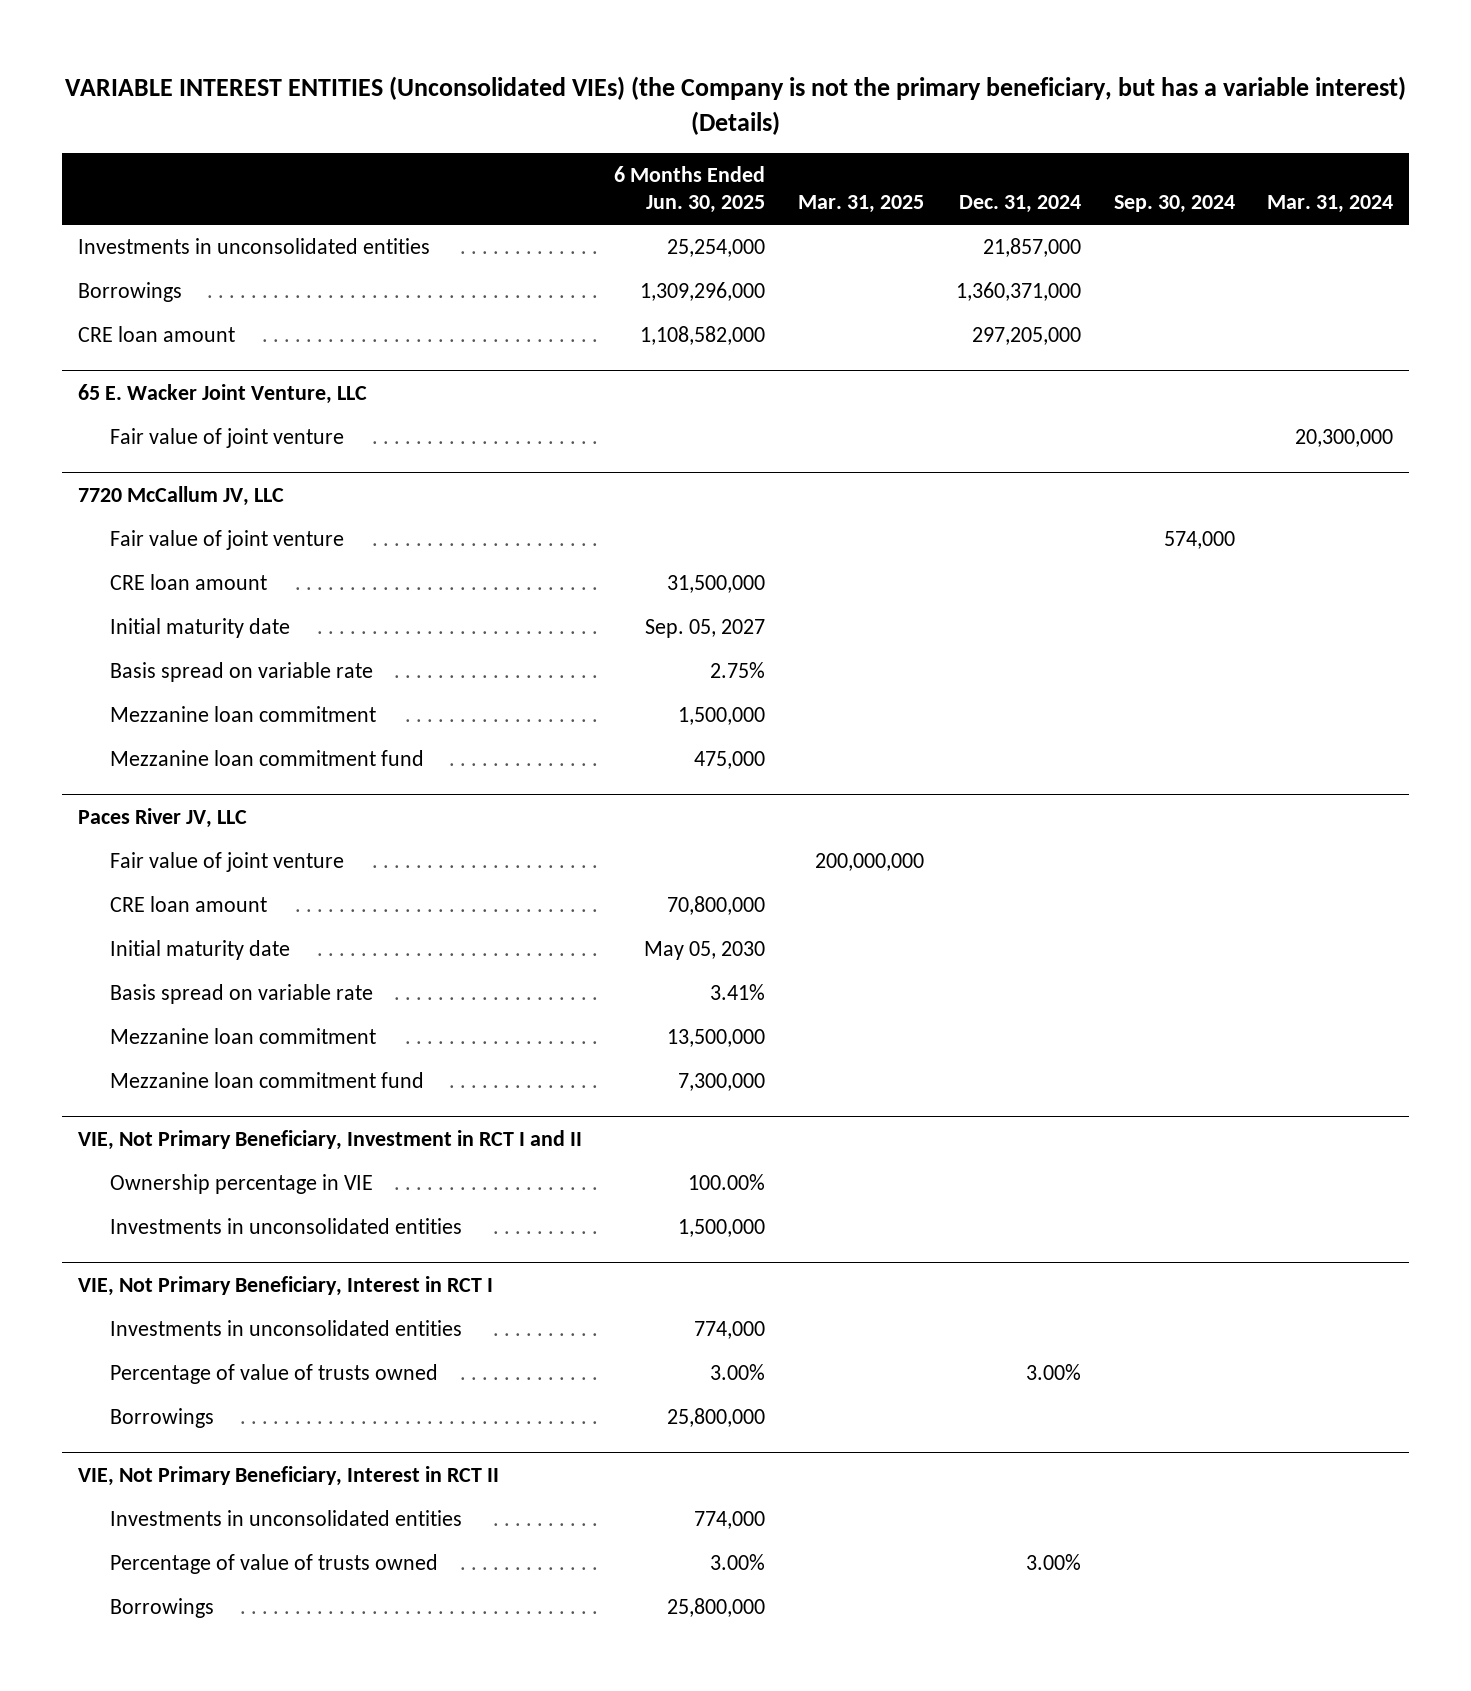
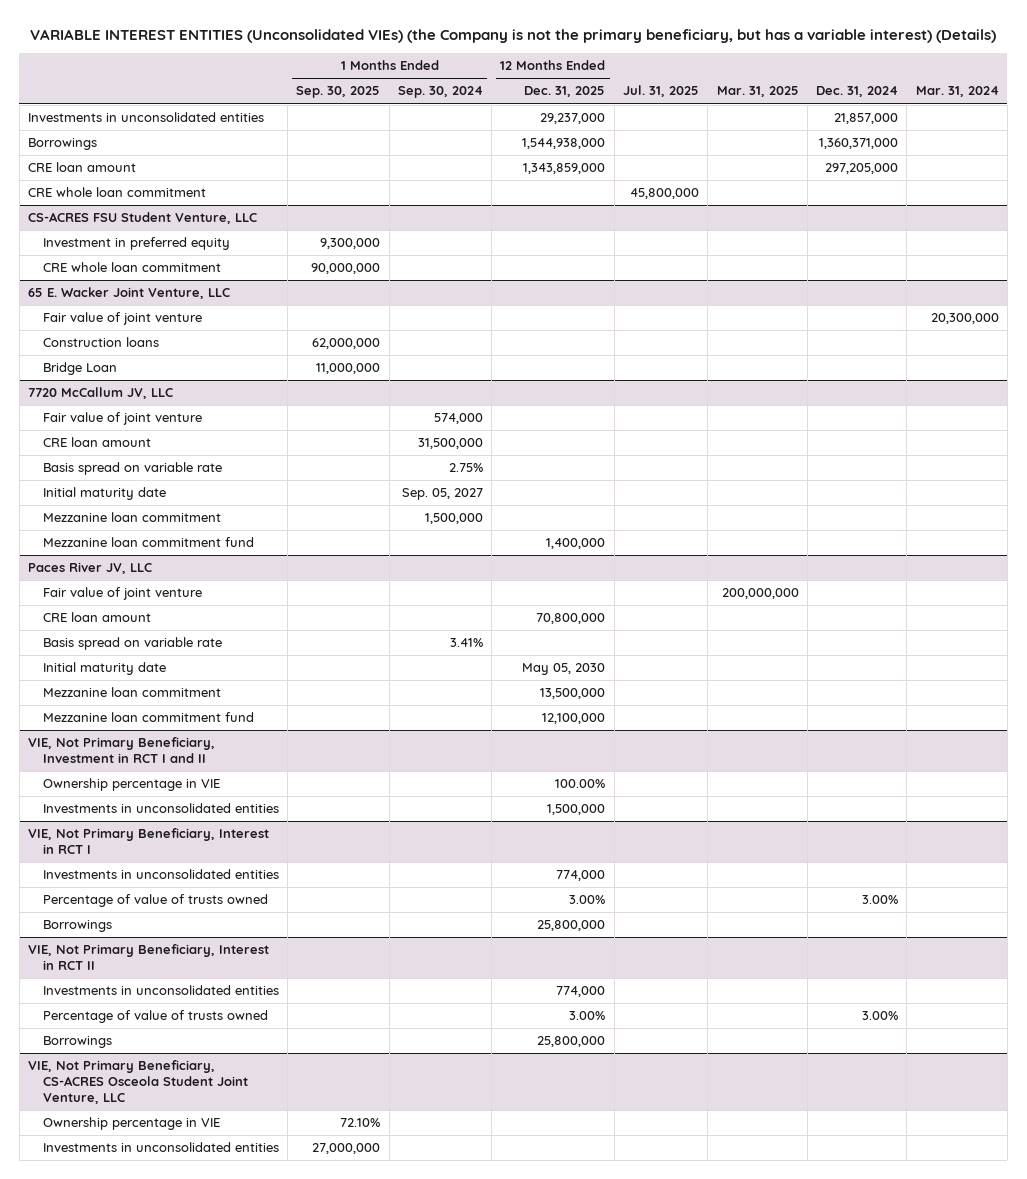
- | 6 Months Ended Jun. 30, 2025 | Mar. 31, 2025 | Dec. 31, 2024 | Sep. 30, 2024 | Mar. 31, 2024
+ | 1 Months Ended Sep. 30, 2025 | 1 Months Ended Sep. 30, 2024 | 12 Months Ended Dec. 31, 2025 | Jul. 31, 2025 | Mar. 31, 2025 | Dec. 31, 2024 | Mar. 31, 2024
+ CRE whole loan commitment | | | | 45,800,000 | | |
+ CS-ACRES FSU Student Venture, LLC
+ Investment in preferred equity | 9,300,000 | | | | | |
+ CRE whole loan commitment | 90,000,000 | | | | | |
@ 65 E. Wacker Joint Venture, LLC
+ Construction loans | 62,000,000 | | | | | |
+ Bridge Loan | 11,000,000 | | | | | |
@ 7720 McCallum JV, LLC
moved down: Initial maturity date | | Sep. 05, 2027 | | | | |
@ Paces River JV, LLC
moved down: Initial maturity date | | | May 05, 2030 | | | |
+ VIE, Not Primary Beneficiary, CS-ACRES Osceola Student Joint Venture, LLC
+ Ownership percentage in VIE | 72.10% | | | | | |
+ Investments in unconsolidated entities | 27,000,000 | | | | | |

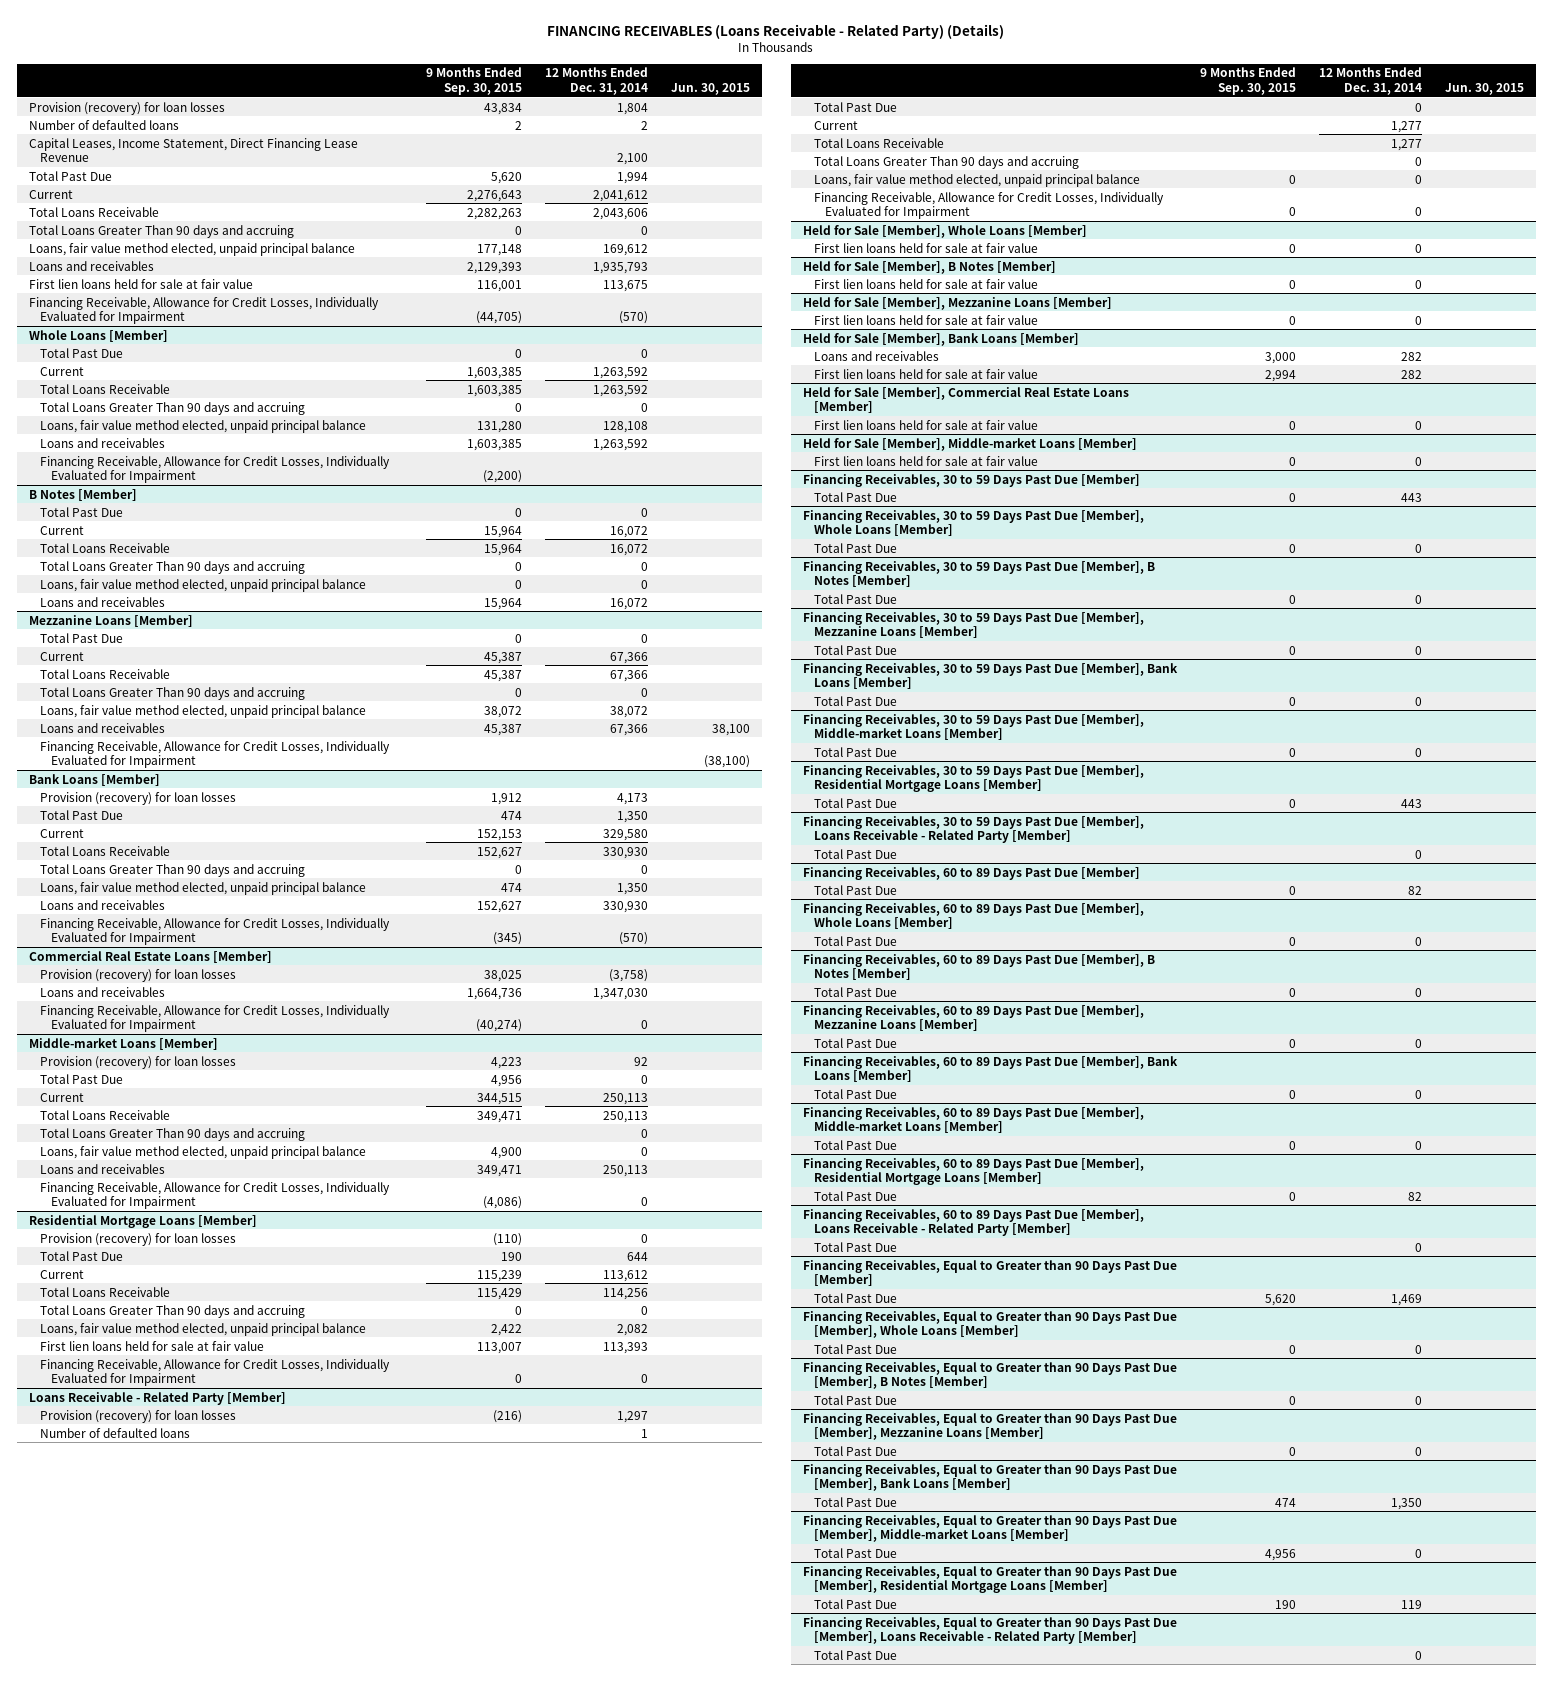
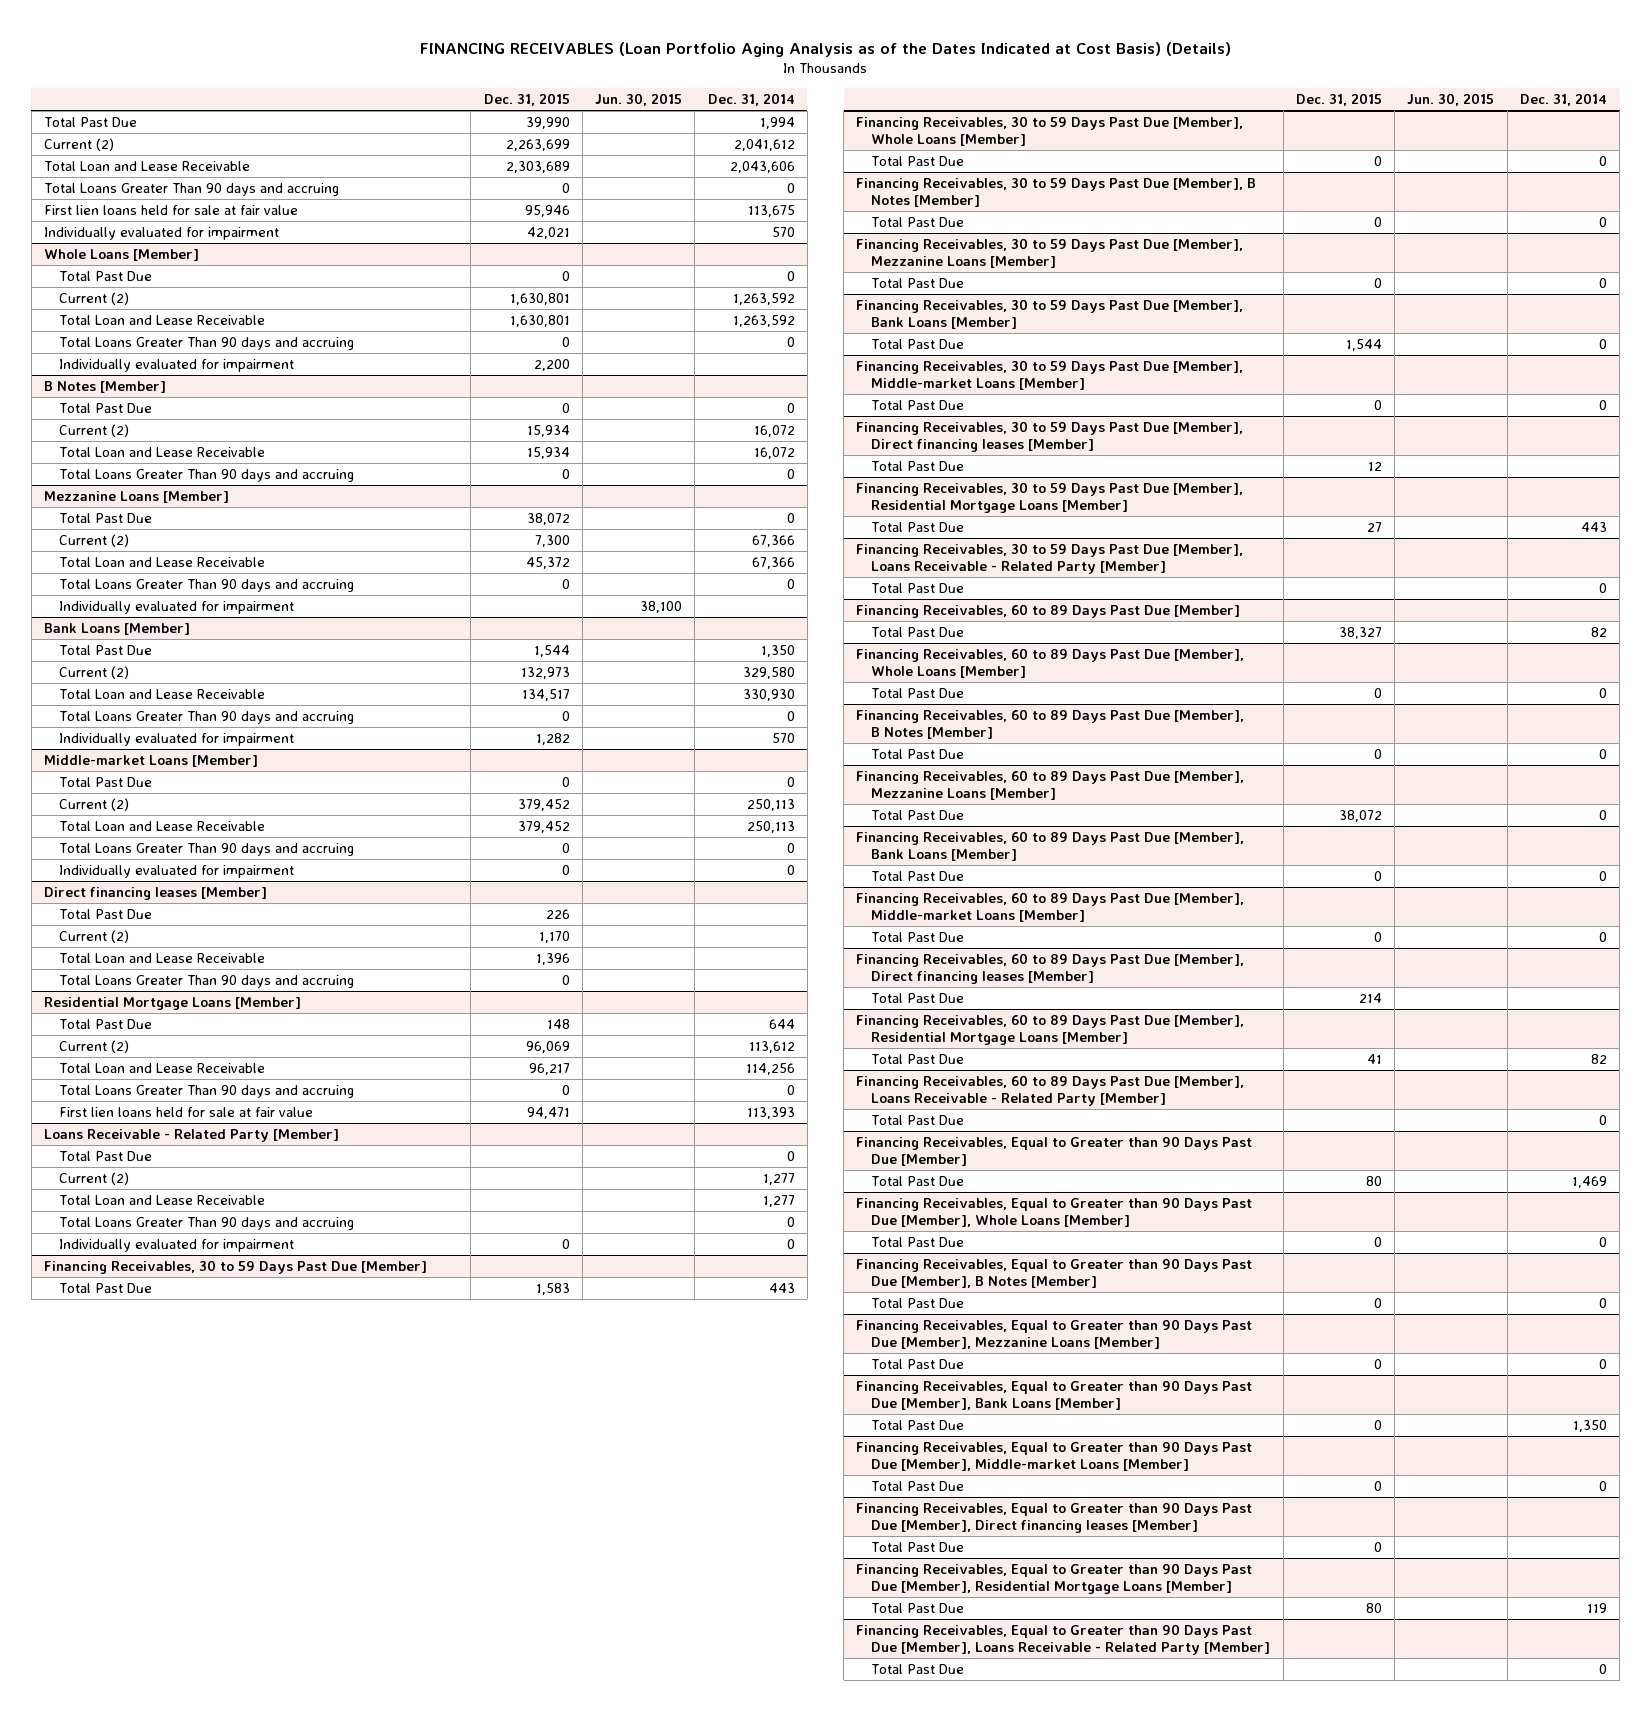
- FINANCING RECEIVABLES (Loans Receivable - Related Party) (Details)
+ FINANCING RECEIVABLES (Loan Portfolio Aging Analysis as of the Dates Indicated at Cost Basis) (Details)
- | 9 Months Ended Sep. 30, 2015 | 12 Months Ended Dec. 31, 2014 | Jun. 30, 2015
+ | Dec. 31, 2015 | Jun. 30, 2015 | Dec. 31, 2014
- Provision (recovery) for loan losses | 43,834 | 1,804 |
- Number of defaulted loans | 2 | 2 |
- Capital Leases, Income Statement, Direct Financing Lease Revenue | | 2,100 |
- Current | 2,276,643 | 2,041,612 |
- Total Loans Receivable | 2,282,263 | 2,043,606 |
+ Current (2) | 2,263,699 | | 2,041,612
+ Total Loan and Lease Receivable | 2,303,689 | | 2,043,606
- Loans, fair value method elected, unpaid principal balance | 177,148 | 169,612 |
- Loans and receivables | 2,129,393 | 1,935,793 |
- Financing Receivable, Allowance for Credit Losses, Individually Evaluated for Impairment | (44,705) | (570) |
+ Individually evaluated for impairment | 42,021 | | 570
@ Whole Loans [Member]
- Current | 1,603,385 | 1,263,592 |
- Total Loans Receivable | 1,603,385 | 1,263,592 |
+ Current (2) | 1,630,801 | | 1,263,592
+ Total Loan and Lease Receivable | 1,630,801 | | 1,263,592
- Loans, fair value method elected, unpaid principal balance | 131,280 | 128,108 |
- Loans and receivables | 1,603,385 | 1,263,592 |
- Financing Receivable, Allowance for Credit Losses, Individually Evaluated for Impairment | (2,200) | |
+ Individually evaluated for impairment | 2,200 | |
@ B Notes [Member]
- Current | 15,964 | 16,072 |
- Total Loans Receivable | 15,964 | 16,072 |
+ Current (2) | 15,934 | | 16,072
+ Total Loan and Lease Receivable | 15,934 | | 16,072
- Loans, fair value method elected, unpaid principal balance | 0 | 0 |
- Loans and receivables | 15,964 | 16,072 |
@ Mezzanine Loans [Member]
- Current | 45,387 | 67,366 |
- Total Loans Receivable | 45,387 | 67,366 |
+ Current (2) | 7,300 | | 67,366
+ Total Loan and Lease Receivable | 45,372 | | 67,366
- Loans, fair value method elected, unpaid principal balance | 38,072 | 38,072 |
- Loans and receivables | 45,387 | 67,366 | 38,100
- Financing Receivable, Allowance for Credit Losses, Individually Evaluated for Impairment | | | (38,100)
+ Individually evaluated for impairment | | 38,100 |
@ Bank Loans [Member]
- Provision (recovery) for loan losses | 1,912 | 4,173 |
- Current | 152,153 | 329,580 |
- Total Loans Receivable | 152,627 | 330,930 |
+ Current (2) | 132,973 | | 329,580
+ Total Loan and Lease Receivable | 134,517 | | 330,930
- Loans, fair value method elected, unpaid principal balance | 474 | 1,350 |
- Loans and receivables | 152,627 | 330,930 |
- Financing Receivable, Allowance for Credit Losses, Individually Evaluated for Impairment | (345) | (570) |
- Commercial Real Estate Loans [Member]
- Provision (recovery) for loan losses | 38,025 | (3,758) |
- Loans and receivables | 1,664,736 | 1,347,030 |
- Financing Receivable, Allowance for Credit Losses, Individually Evaluated for Impairment | (40,274) | 0 |
@ Bank Loans [Member]
+ Individually evaluated for impairment | 1,282 | | 570
@ Middle-market Loans [Member]
- Provision (recovery) for loan losses | 4,223 | 92 |
- Current | 344,515 | 250,113 |
- Total Loans Receivable | 349,471 | 250,113 |
+ Current (2) | 379,452 | | 250,113
+ Total Loan and Lease Receivable | 379,452 | | 250,113
- Loans, fair value method elected, unpaid principal balance | 4,900 | 0 |
- Loans and receivables | 349,471 | 250,113 |
- Financing Receivable, Allowance for Credit Losses, Individually Evaluated for Impairment | (4,086) | 0 |
+ Individually evaluated for impairment | 0 | | 0
+ Direct financing leases [Member]
+ Total Past Due | 226 | |
+ Current (2) | 1,170 | |
+ Total Loan and Lease Receivable | 1,396 | |
+ Total Loans Greater Than 90 days and accruing | 0 | |
@ Residential Mortgage Loans [Member]
- Provision (recovery) for loan losses | (110) | 0 |
- Current | 115,239 | 113,612 |
- Total Loans Receivable | 115,429 | 114,256 |
+ Current (2) | 96,069 | | 113,612
+ Total Loan and Lease Receivable | 96,217 | | 114,256
- Loans, fair value method elected, unpaid principal balance | 2,422 | 2,082 |
- Financing Receivable, Allowance for Credit Losses, Individually Evaluated for Impairment | 0 | 0 |
@ Loans Receivable - Related Party [Member]
- Provision (recovery) for loan losses | (216) | 1,297 |
- Number of defaulted loans | | 1 |
- Current | | 1,277 |
- Total Loans Receivable | | 1,277 |
+ Current (2) | | | 1,277
+ Total Loan and Lease Receivable | | | 1,277
- Loans, fair value method elected, unpaid principal balance | 0 | 0 |
- Financing Receivable, Allowance for Credit Losses, Individually Evaluated for Impairment | 0 | 0 |
- Held for Sale [Member], Whole Loans [Member]
- First lien loans held for sale at fair value | 0 | 0 |
- Held for Sale [Member], B Notes [Member]
- First lien loans held for sale at fair value | 0 | 0 |
- Held for Sale [Member], Mezzanine Loans [Member]
- First lien loans held for sale at fair value | 0 | 0 |
- Held for Sale [Member], Bank Loans [Member]
- Loans and receivables | 3,000 | 282 |
- First lien loans held for sale at fair value | 2,994 | 282 |
- Held for Sale [Member], Commercial Real Estate Loans [Member]
- First lien loans held for sale at fair value | 0 | 0 |
- Held for Sale [Member], Middle-market Loans [Member]
- First lien loans held for sale at fair value | 0 | 0 |
@ Loans Receivable - Related Party [Member]
+ Individually evaluated for impairment | 0 | | 0
+ Financing Receivables, 30 to 59 Days Past Due [Member], Direct financing leases [Member]
+ Total Past Due | 12 | |
+ Financing Receivables, 60 to 89 Days Past Due [Member], Direct financing leases [Member]
+ Total Past Due | 214 | |
+ Financing Receivables, Equal to Greater than 90 Days Past Due [Member], Direct financing leases [Member]
+ Total Past Due | 0 | |

